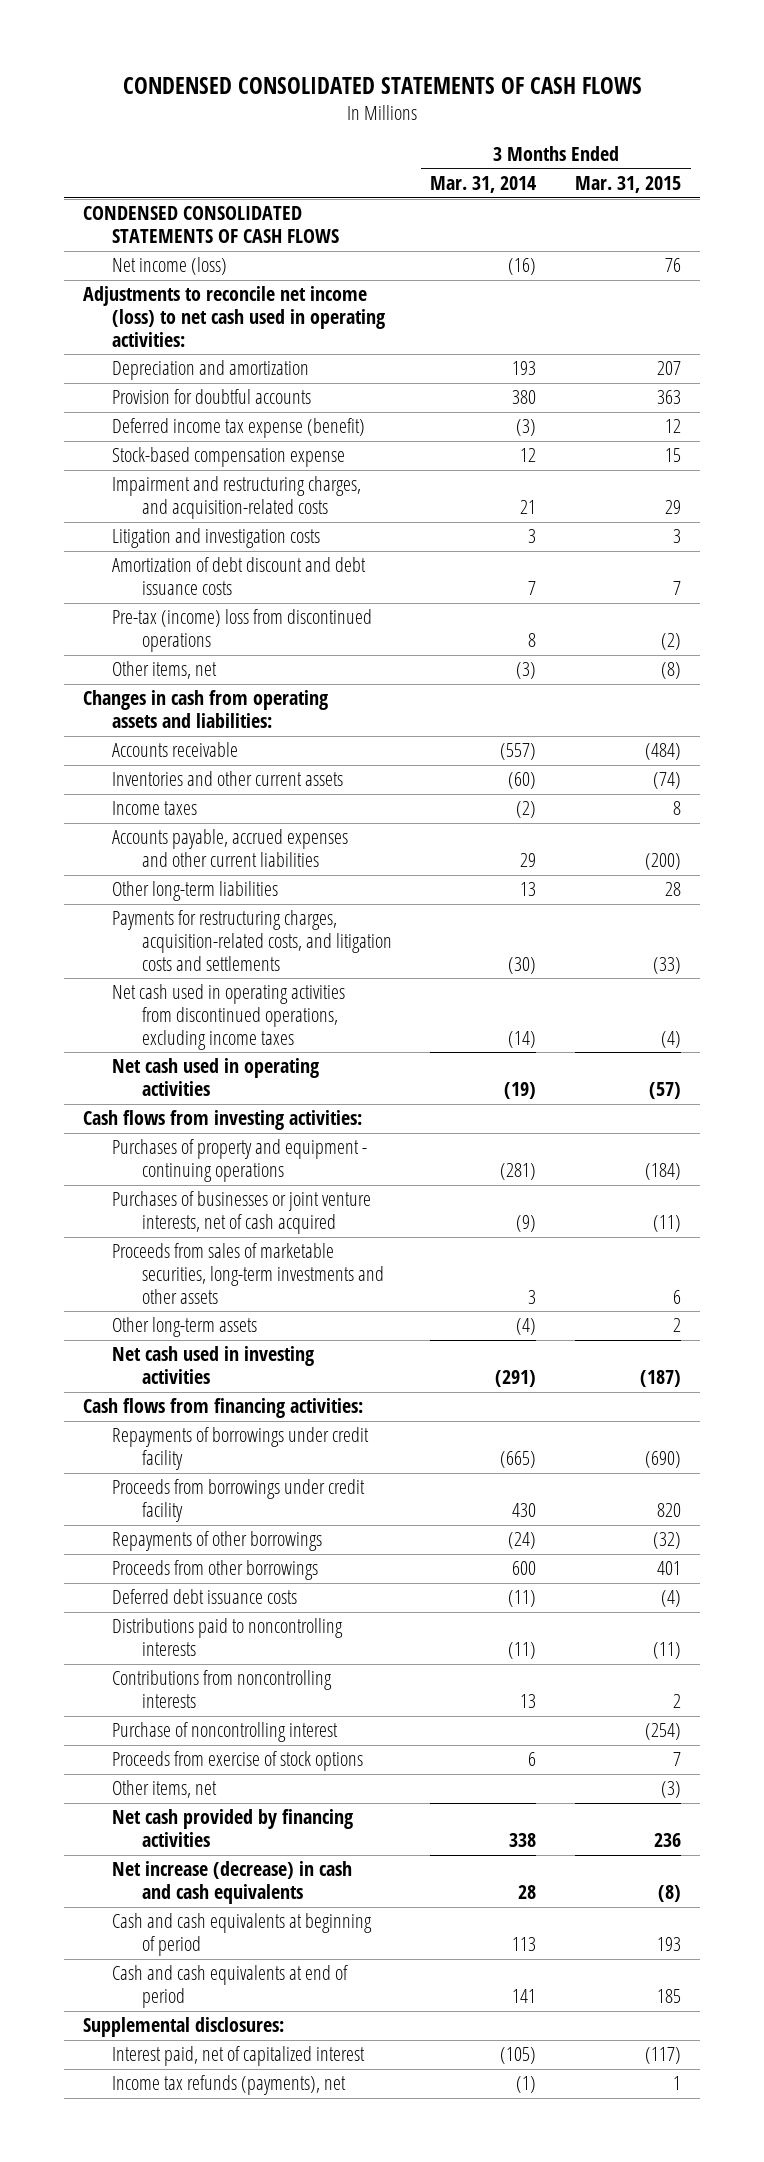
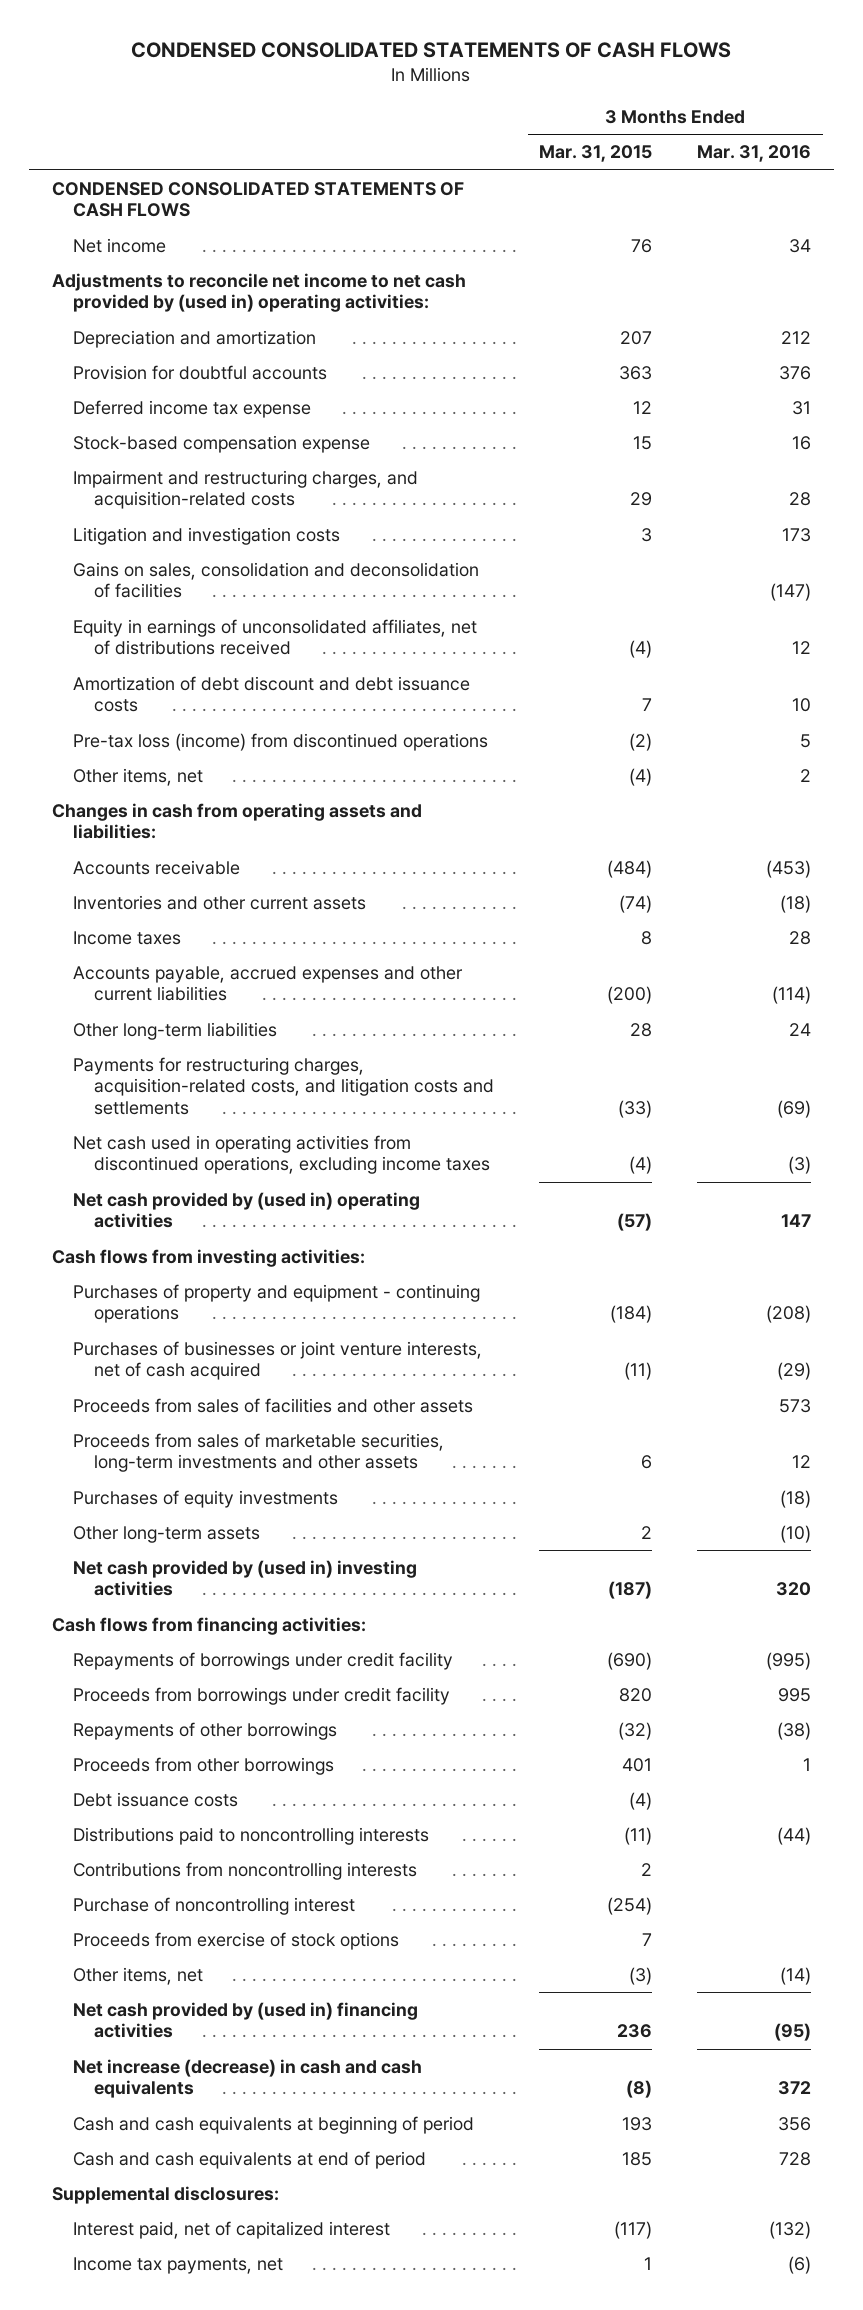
- | 3 Months Ended Mar. 31, 2014 | 3 Months Ended Mar. 31, 2015
+ | 3 Months Ended Mar. 31, 2015 | 3 Months Ended Mar. 31, 2016
- Net income (loss) | (16) | 76
- Adjustments to reconcile net income (loss) to net cash used in operating activities:
+ Net income | 76 | 34
+ Adjustments to reconcile net income to net cash provided by (used in) operating activities:
- Deferred income tax expense (benefit) | (3) | 12
+ Deferred income tax expense | 12 | 31
+ Gains on sales, consolidation and deconsolidation of facilities | | (147)
+ Equity in earnings of unconsolidated affiliates, net of distributions received | (4) | 12
- Pre-tax (income) loss from discontinued operations | 8 | (2)
- Other items, net | (3) | (8)
+ Pre-tax loss (income) from discontinued operations | (2) | 5
+ Other items, net | (4) | 2
- Net cash used in operating activities | (19) | (57)
+ Net cash provided by (used in) operating activities | (57) | 147
+ Proceeds from sales of facilities and other assets | | 573
+ Purchases of equity investments | | (18)
- Net cash used in investing activities | (291) | (187)
+ Net cash provided by (used in) investing activities | (187) | 320
- Deferred debt issuance costs | (11) | (4)
+ Debt issuance costs | (4) |
- Net cash provided by financing activities | 338 | 236
+ Net cash provided by (used in) financing activities | 236 | (95)
- Income tax refunds (payments), net | (1) | 1
+ Income tax payments, net | 1 | (6)

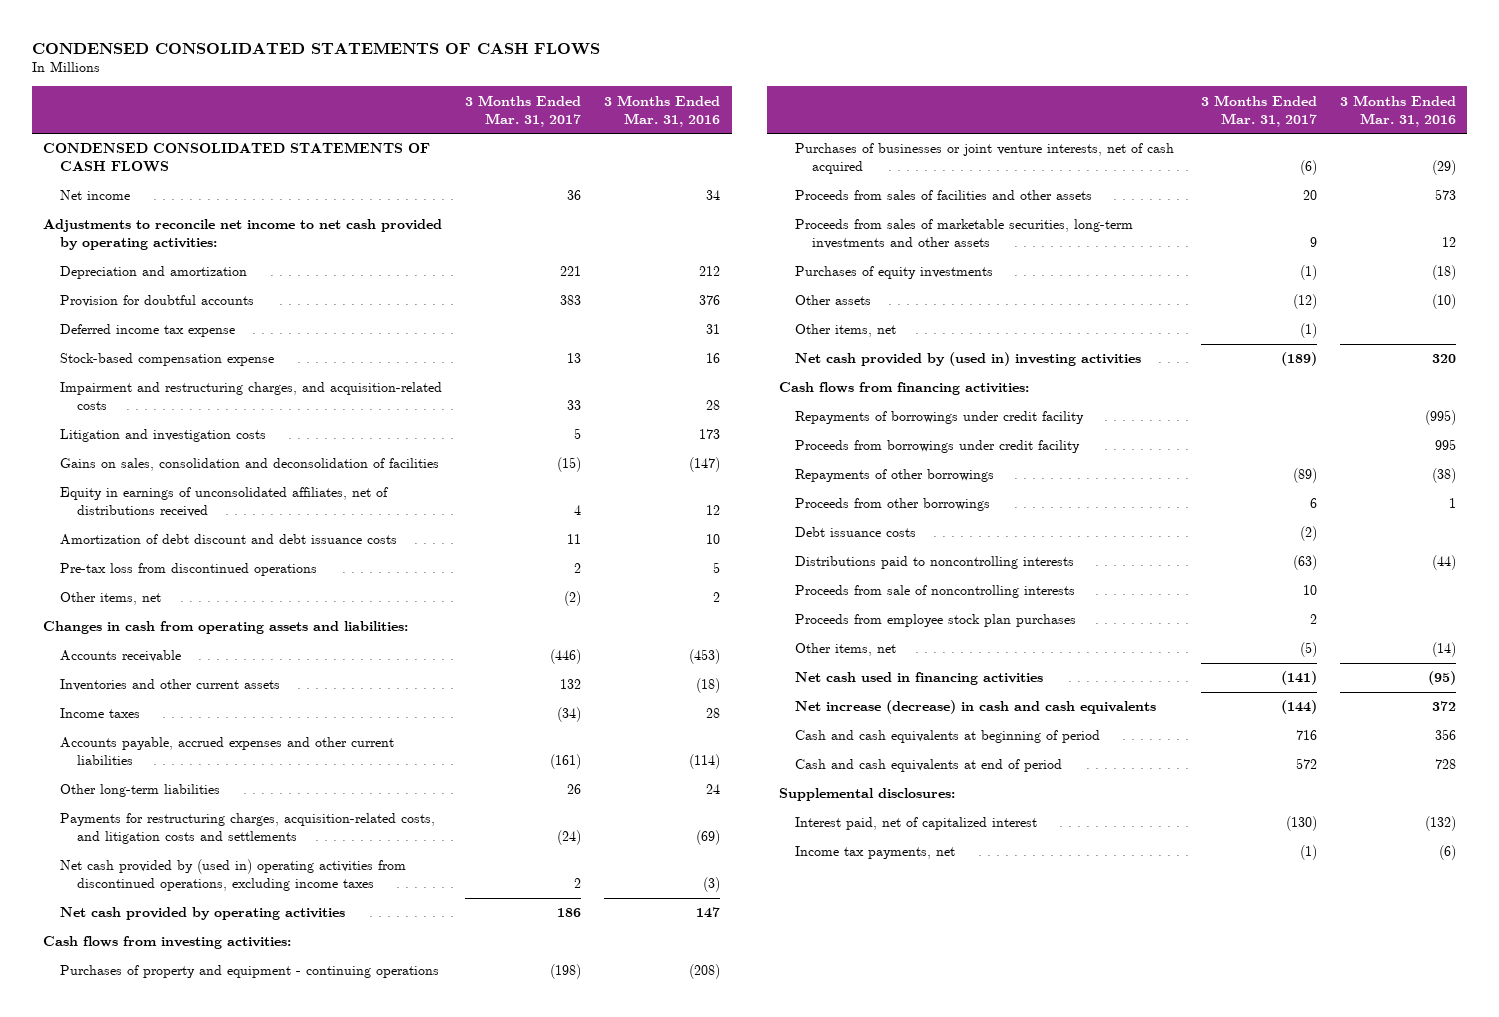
- | 3 Months Ended Mar. 31, 2015 | 3 Months Ended Mar. 31, 2016
+ | 3 Months Ended Mar. 31, 2017 | 3 Months Ended Mar. 31, 2016
- Adjustments to reconcile net income to net cash provided by (used in) operating activities:
+ Adjustments to reconcile net income to net cash provided by operating activities:
- Pre-tax loss (income) from discontinued operations | (2) | 5
+ Pre-tax loss from discontinued operations | 2 | 5
- Net cash used in operating activities from discontinued operations, excluding income taxes | (4) | (3)
- Net cash provided by (used in) operating activities | (57) | 147
+ Net cash provided by (used in) operating activities from discontinued operations, excluding income taxes | 2 | (3)
+ Net cash provided by operating activities | 186 | 147
- Other long-term assets | 2 | (10)
+ Other assets | (12) | (10)
+ Other items, net | (1) |
- Contributions from noncontrolling interests | 2 |
- Purchase of noncontrolling interest | (254) |
- Proceeds from exercise of stock options | 7 |
+ Proceeds from sale of noncontrolling interests | 10 |
+ Proceeds from employee stock plan purchases | 2 |
- Net cash provided by (used in) financing activities | 236 | (95)
+ Net cash used in financing activities | (141) | (95)

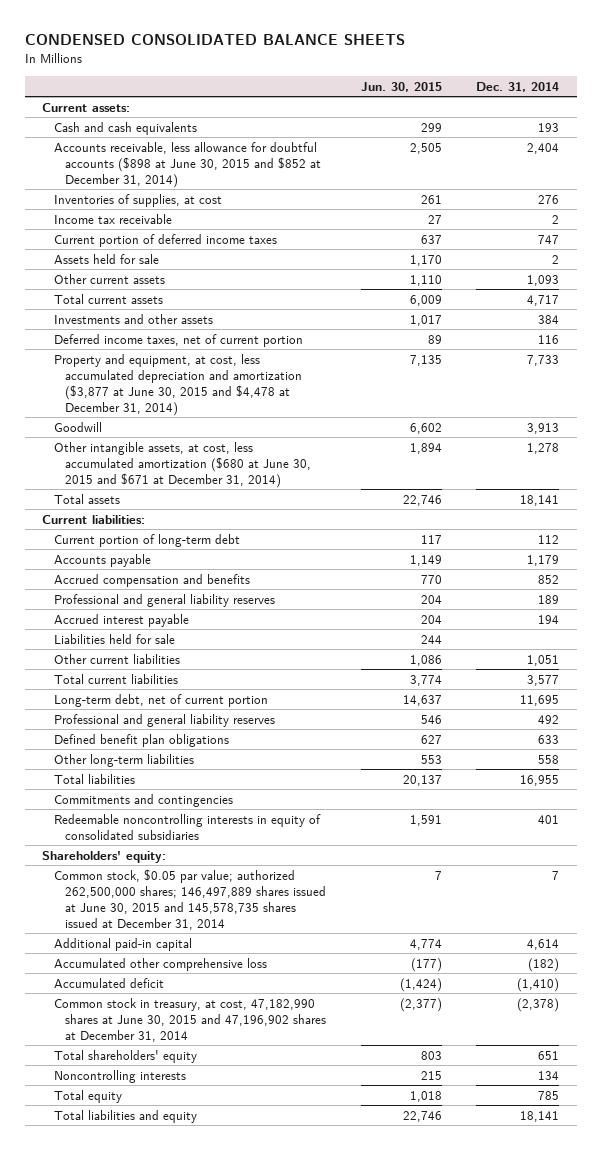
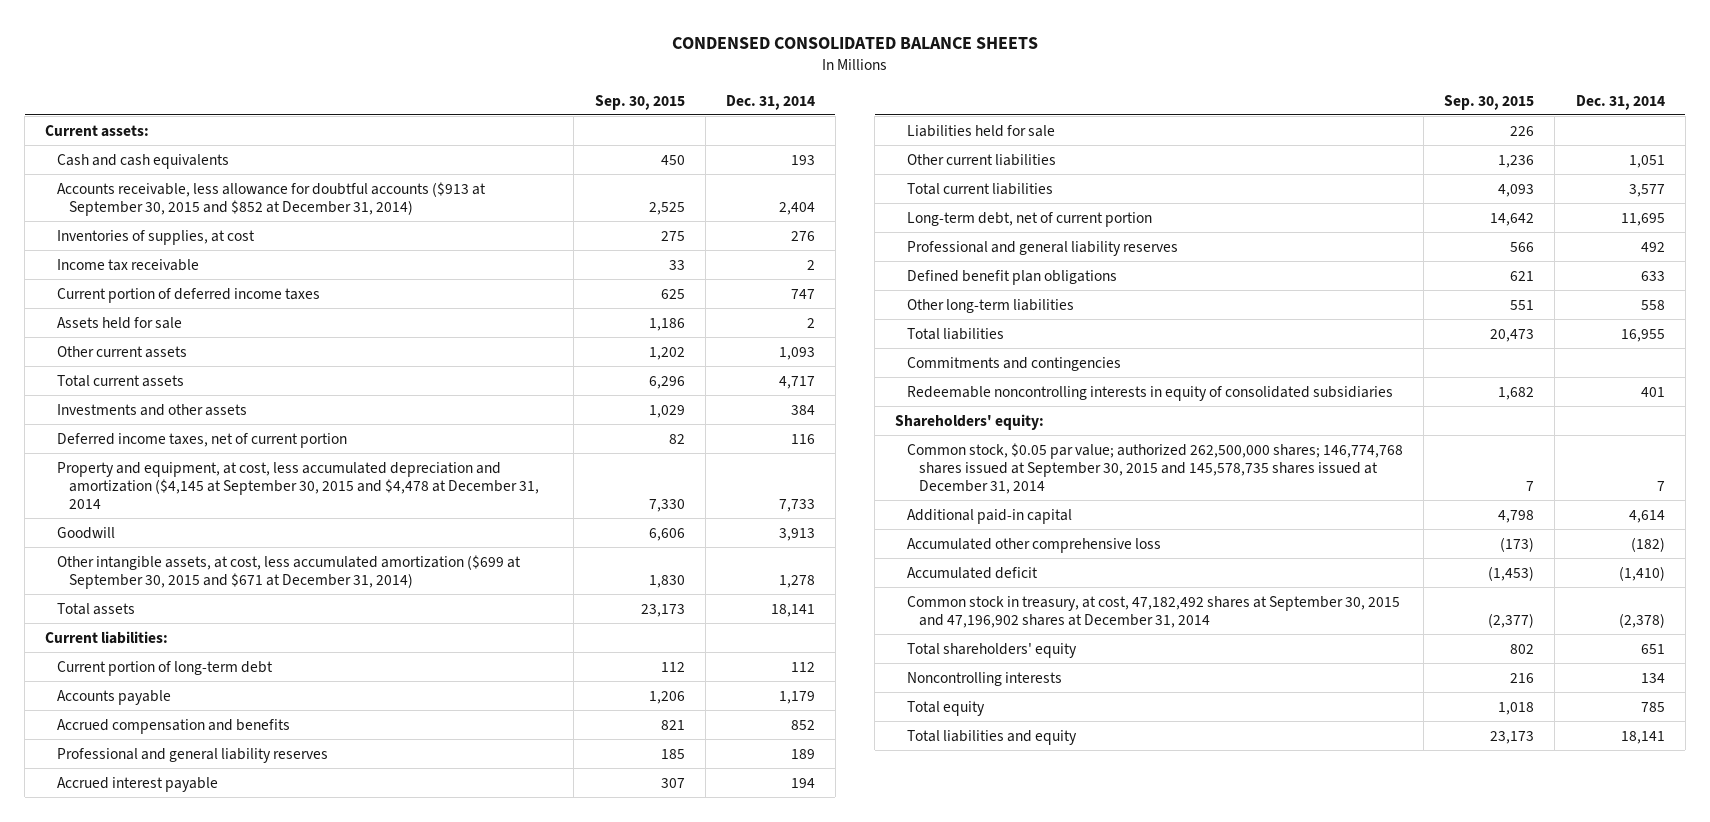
- | Jun. 30, 2015 | Dec. 31, 2014
+ | Sep. 30, 2015 | Dec. 31, 2014
- Accounts receivable, less allowance for doubtful accounts ($898 at June 30, 2015 and $852 at December 31, 2014) | 2,505 | 2,404
+ Accounts receivable, less allowance for doubtful accounts ($913 at September 30, 2015 and $852 at December 31, 2014) | 2,525 | 2,404
- Property and equipment, at cost, less accumulated depreciation and amortization ($3,877 at June 30, 2015 and $4,478 at December 31, 2014) | 7,135 | 7,733
+ Property and equipment, at cost, less accumulated depreciation and amortization ($4,145 at September 30, 2015 and $4,478 at December 31, 2014 | 7,330 | 7,733
- Other intangible assets, at cost, less accumulated amortization ($680 at June 30, 2015 and $671 at December 31, 2014) | 1,894 | 1,278
+ Other intangible assets, at cost, less accumulated amortization ($699 at September 30, 2015 and $671 at December 31, 2014) | 1,830 | 1,278
- Common stock, $0.05 par value; authorized 262,500,000 shares; 146,497,889 shares issued at June 30, 2015 and 145,578,735 shares issued at December 31, 2014 | 7 | 7
+ Common stock, $0.05 par value; authorized 262,500,000 shares; 146,774,768 shares issued at September 30, 2015 and 145,578,735 shares issued at December 31, 2014 | 7 | 7
- Common stock in treasury, at cost, 47,182,990 shares at June 30, 2015 and 47,196,902 shares at December 31, 2014 | (2,377) | (2,378)
+ Common stock in treasury, at cost, 47,182,492 shares at September 30, 2015 and 47,196,902 shares at December 31, 2014 | (2,377) | (2,378)

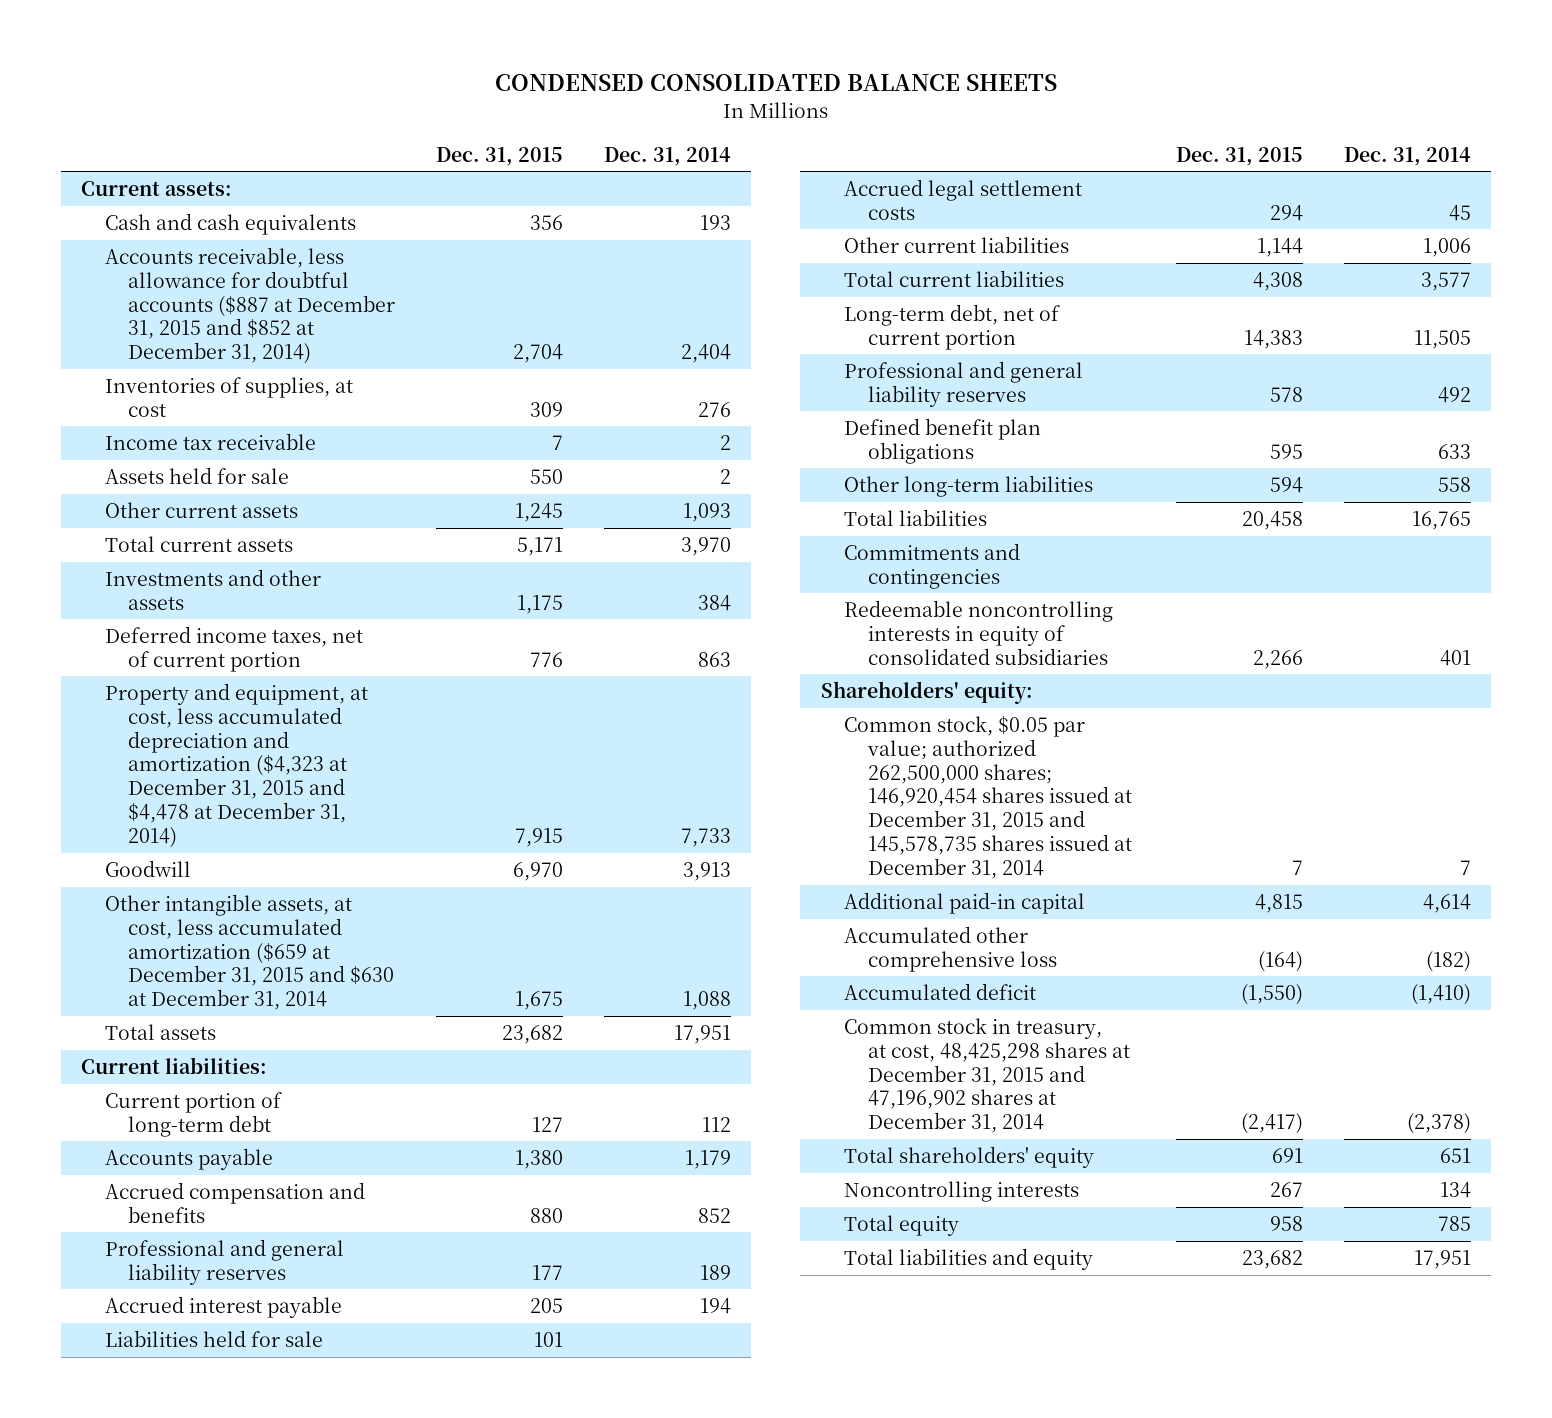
- | Sep. 30, 2015 | Dec. 31, 2014
+ | Dec. 31, 2015 | Dec. 31, 2014
- Accounts receivable, less allowance for doubtful accounts ($913 at September 30, 2015 and $852 at December 31, 2014) | 2,525 | 2,404
+ Accounts receivable, less allowance for doubtful accounts ($887 at December 31, 2015 and $852 at December 31, 2014) | 2,704 | 2,404
- Current portion of deferred income taxes | 625 | 747
- Total current assets | 6,296 | 4,717
+ Total current assets | 5,171 | 3,970
- Deferred income taxes, net of current portion | 82 | 116
- Property and equipment, at cost, less accumulated depreciation and amortization ($4,145 at September 30, 2015 and $4,478 at December 31, 2014 | 7,330 | 7,733
+ Deferred income taxes, net of current portion | 776 | 863
+ Property and equipment, at cost, less accumulated depreciation and amortization ($4,323 at December 31, 2015 and $4,478 at December 31, 2014) | 7,915 | 7,733
- Other intangible assets, at cost, less accumulated amortization ($699 at September 30, 2015 and $671 at December 31, 2014) | 1,830 | 1,278
- Total assets | 23,173 | 18,141
+ Other intangible assets, at cost, less accumulated amortization ($659 at December 31, 2015 and $630 at December 31, 2014 | 1,675 | 1,088
+ Total assets | 23,682 | 17,951
- Other current liabilities | 1,236 | 1,051
+ Accrued legal settlement costs | 294 | 45
+ Other current liabilities | 1,144 | 1,006
- Long-term debt, net of current portion | 14,642 | 11,695
+ Long-term debt, net of current portion | 14,383 | 11,505
- Total liabilities | 20,473 | 16,955
+ Total liabilities | 20,458 | 16,765
- Common stock, $0.05 par value; authorized 262,500,000 shares; 146,774,768 shares issued at September 30, 2015 and 145,578,735 shares issued at December 31, 2014 | 7 | 7
+ Common stock, $0.05 par value; authorized 262,500,000 shares; 146,920,454 shares issued at December 31, 2015 and 145,578,735 shares issued at December 31, 2014 | 7 | 7
- Common stock in treasury, at cost, 47,182,492 shares at September 30, 2015 and 47,196,902 shares at December 31, 2014 | (2,377) | (2,378)
+ Common stock in treasury, at cost, 48,425,298 shares at December 31, 2015 and 47,196,902 shares at December 31, 2014 | (2,417) | (2,378)
- Total liabilities and equity | 23,173 | 18,141
+ Total liabilities and equity | 23,682 | 17,951

